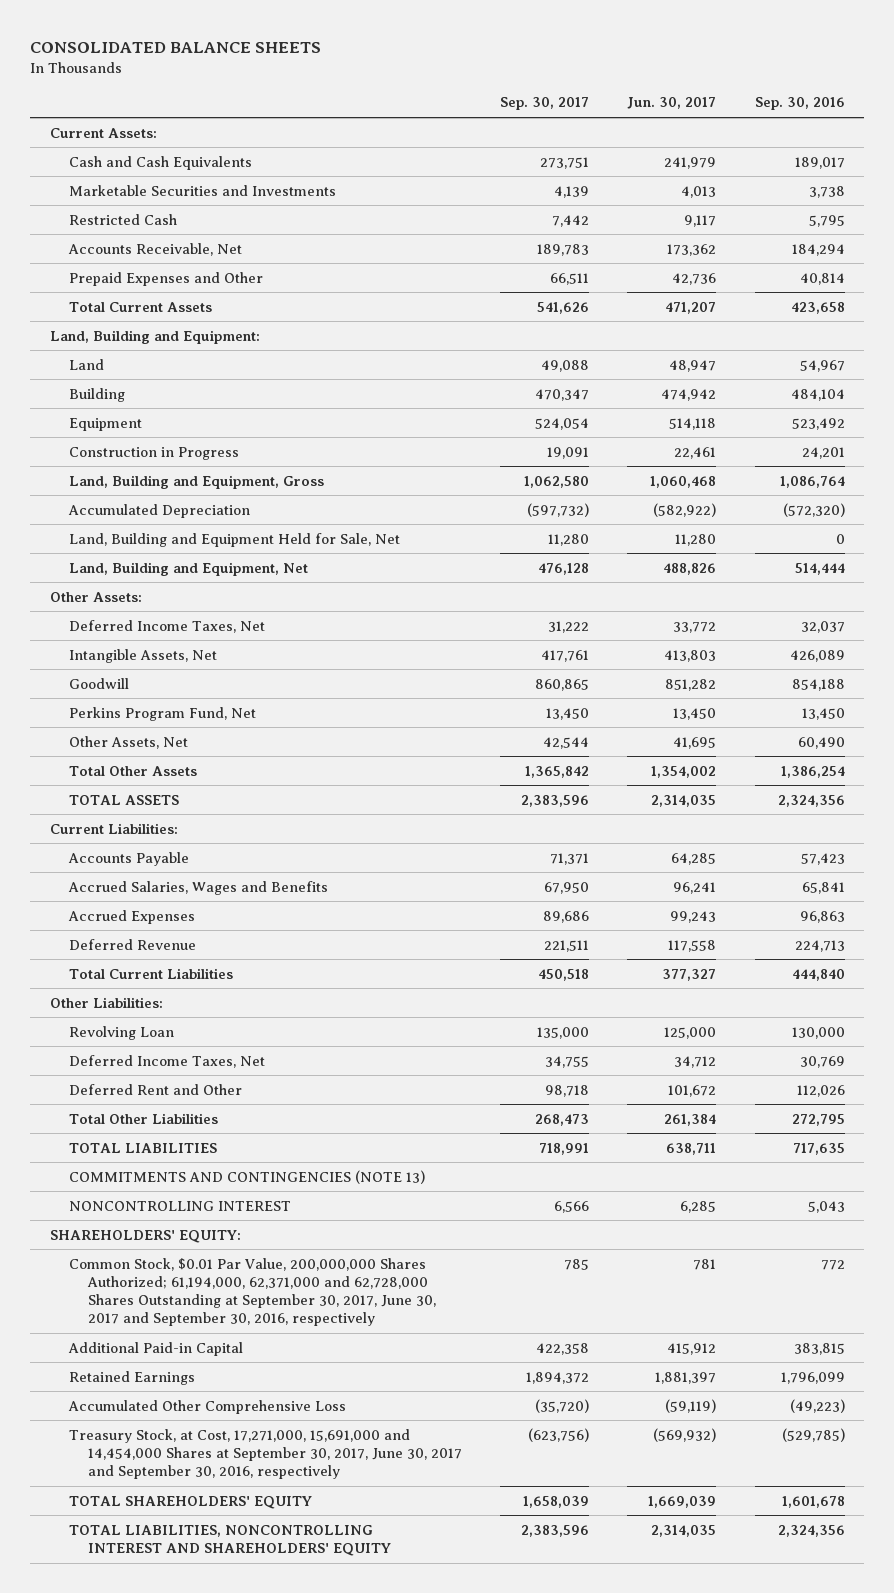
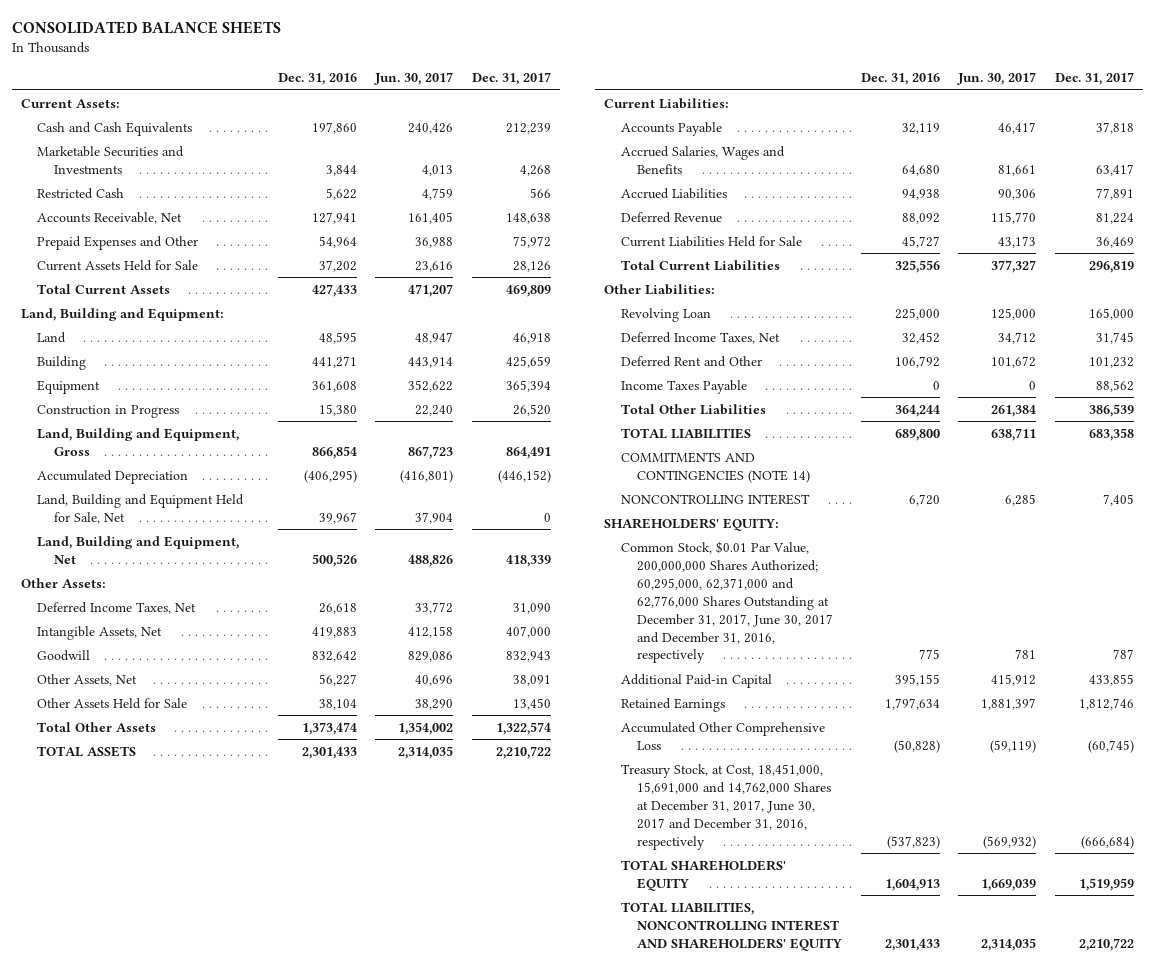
- | Sep. 30, 2017 | Jun. 30, 2017 | Sep. 30, 2016
+ | Dec. 31, 2016 | Jun. 30, 2017 | Dec. 31, 2017
- Cash and Cash Equivalents | 273,751 | 241,979 | 189,017
+ Cash and Cash Equivalents | 197,860 | 240,426 | 212,239
- Restricted Cash | 7,442 | 9,117 | 5,795
- Accounts Receivable, Net | 189,783 | 173,362 | 184,294
- Prepaid Expenses and Other | 66,511 | 42,736 | 40,814
+ Restricted Cash | 5,622 | 4,759 | 566
+ Accounts Receivable, Net | 127,941 | 161,405 | 148,638
+ Prepaid Expenses and Other | 54,964 | 36,988 | 75,972
+ Current Assets Held for Sale | 37,202 | 23,616 | 28,126
- Building | 470,347 | 474,942 | 484,104
- Equipment | 524,054 | 514,118 | 523,492
- Construction in Progress | 19,091 | 22,461 | 24,201
- Land, Building and Equipment, Gross | 1,062,580 | 1,060,468 | 1,086,764
- Accumulated Depreciation | (597,732) | (582,922) | (572,320)
- Land, Building and Equipment Held for Sale, Net | 11,280 | 11,280 | 0
+ Building | 441,271 | 443,914 | 425,659
+ Equipment | 361,608 | 352,622 | 365,394
+ Construction in Progress | 15,380 | 22,240 | 26,520
+ Land, Building and Equipment, Gross | 866,854 | 867,723 | 864,491
+ Accumulated Depreciation | (406,295) | (416,801) | (446,152)
+ Land, Building and Equipment Held for Sale, Net | 39,967 | 37,904 | 0
- Intangible Assets, Net | 417,761 | 413,803 | 426,089
- Goodwill | 860,865 | 851,282 | 854,188
- Perkins Program Fund, Net | 13,450 | 13,450 | 13,450
- Other Assets, Net | 42,544 | 41,695 | 60,490
+ Intangible Assets, Net | 419,883 | 412,158 | 407,000
+ Goodwill | 832,642 | 829,086 | 832,943
+ Other Assets, Net | 56,227 | 40,696 | 38,091
+ Other Assets Held for Sale | 38,104 | 38,290 | 13,450
- Accounts Payable | 71,371 | 64,285 | 57,423
- Accrued Salaries, Wages and Benefits | 67,950 | 96,241 | 65,841
- Accrued Expenses | 89,686 | 99,243 | 96,863
- Deferred Revenue | 221,511 | 117,558 | 224,713
+ Accounts Payable | 32,119 | 46,417 | 37,818
+ Accrued Salaries, Wages and Benefits | 64,680 | 81,661 | 63,417
+ Accrued Liabilities | 94,938 | 90,306 | 77,891
+ Deferred Revenue | 88,092 | 115,770 | 81,224
+ Current Liabilities Held for Sale | 45,727 | 43,173 | 36,469
+ Income Taxes Payable | 0 | 0 | 88,562
- COMMITMENTS AND CONTINGENCIES (NOTE 13)
+ COMMITMENTS AND CONTINGENCIES (NOTE 14)
- Common Stock, $0.01 Par Value, 200,000,000 Shares Authorized; 61,194,000, 62,371,000 and 62,728,000 Shares Outstanding at September 30, 2017, June 30, 2017 and September 30, 2016, respectively | 785 | 781 | 772
+ Common Stock, $0.01 Par Value, 200,000,000 Shares Authorized; 60,295,000, 62,371,000 and 62,776,000 Shares Outstanding at December 31, 2017, June 30, 2017 and December 31, 2016, respectively | 775 | 781 | 787
- Treasury Stock, at Cost, 17,271,000, 15,691,000 and 14,454,000 Shares at September 30, 2017, June 30, 2017 and September 30, 2016, respectively | (623,756) | (569,932) | (529,785)
+ Treasury Stock, at Cost, 18,451,000, 15,691,000 and 14,762,000 Shares at December 31, 2017, June 30, 2017 and December 31, 2016, respectively | (537,823) | (569,932) | (666,684)

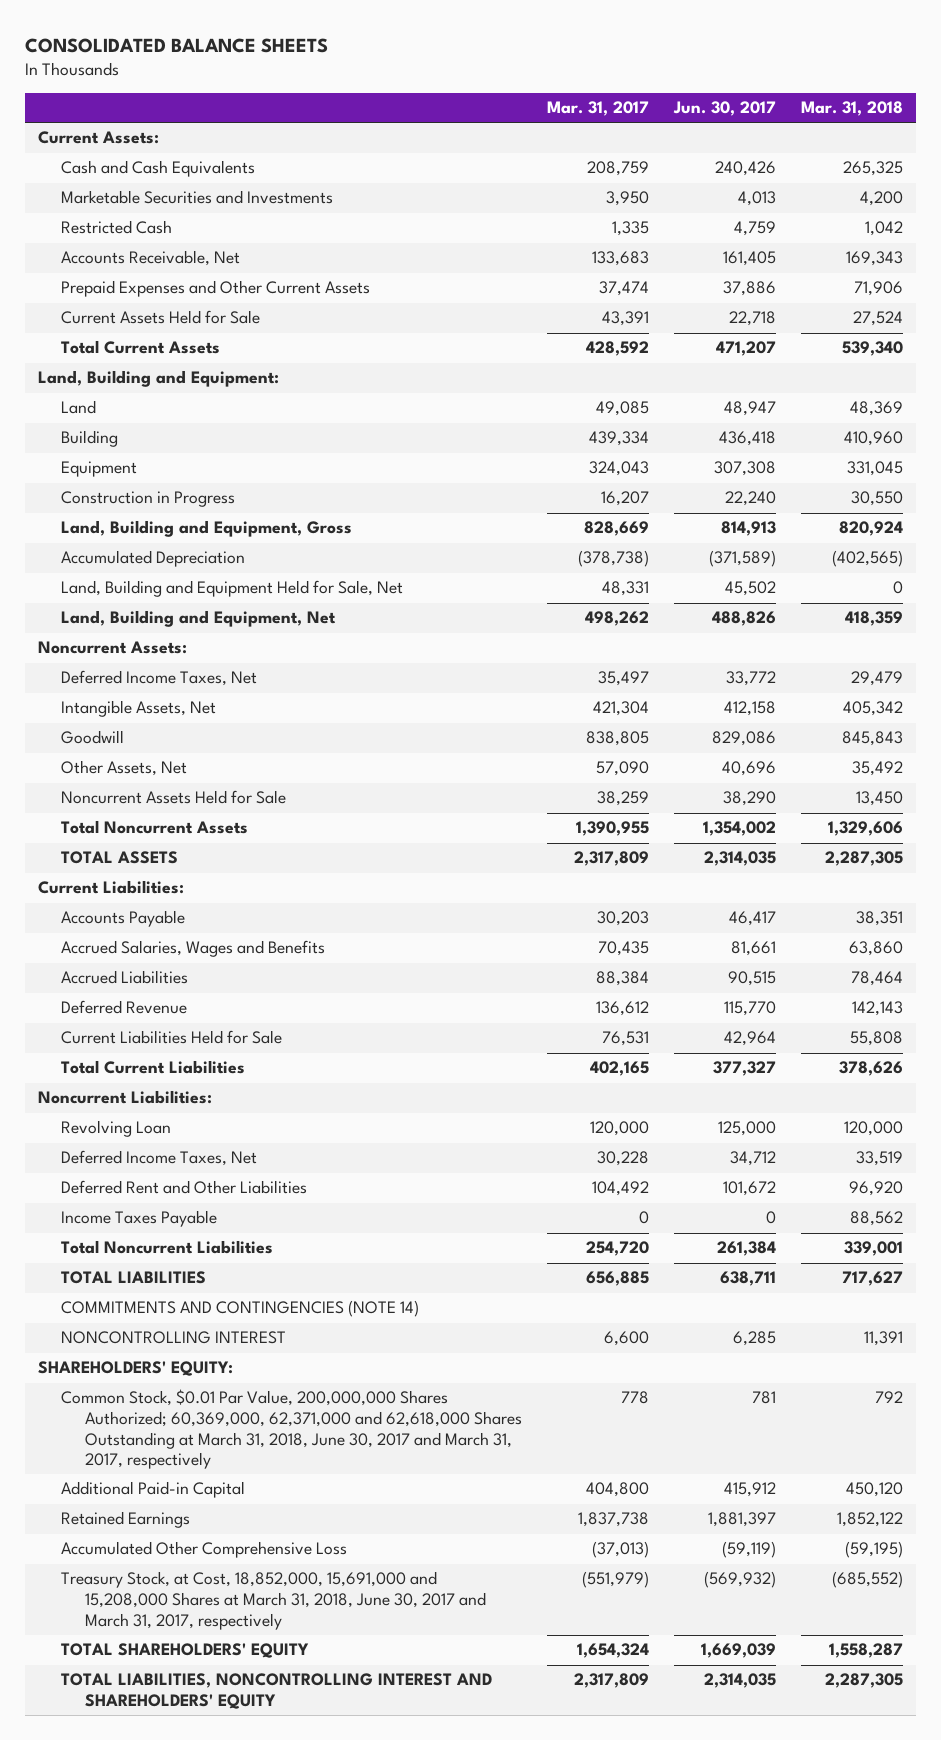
- | Dec. 31, 2016 | Jun. 30, 2017 | Dec. 31, 2017
+ | Mar. 31, 2017 | Jun. 30, 2017 | Mar. 31, 2018
- Prepaid Expenses and Other | 54,964 | 36,988 | 75,972
- Current Assets Held for Sale | 37,202 | 23,616 | 28,126
+ Prepaid Expenses and Other Current Assets | 37,474 | 37,886 | 71,906
+ Current Assets Held for Sale | 43,391 | 22,718 | 27,524
- Building | 441,271 | 443,914 | 425,659
- Equipment | 361,608 | 352,622 | 365,394
+ Building | 439,334 | 436,418 | 410,960
+ Equipment | 324,043 | 307,308 | 331,045
- Land, Building and Equipment, Gross | 866,854 | 867,723 | 864,491
- Accumulated Depreciation | (406,295) | (416,801) | (446,152)
- Land, Building and Equipment Held for Sale, Net | 39,967 | 37,904 | 0
+ Land, Building and Equipment, Gross | 828,669 | 814,913 | 820,924
+ Accumulated Depreciation | (378,738) | (371,589) | (402,565)
+ Land, Building and Equipment Held for Sale, Net | 48,331 | 45,502 | 0
- Other Assets:
+ Noncurrent Assets:
- Other Assets Held for Sale | 38,104 | 38,290 | 13,450
- Total Other Assets | 1,373,474 | 1,354,002 | 1,322,574
+ Noncurrent Assets Held for Sale | 38,259 | 38,290 | 13,450
+ Total Noncurrent Assets | 1,390,955 | 1,354,002 | 1,329,606
- Accrued Liabilities | 94,938 | 90,306 | 77,891
+ Accrued Liabilities | 88,384 | 90,515 | 78,464
- Current Liabilities Held for Sale | 45,727 | 43,173 | 36,469
+ Current Liabilities Held for Sale | 76,531 | 42,964 | 55,808
- Other Liabilities:
+ Noncurrent Liabilities:
- Deferred Rent and Other | 106,792 | 101,672 | 101,232
+ Deferred Rent and Other Liabilities | 104,492 | 101,672 | 96,920
- Total Other Liabilities | 364,244 | 261,384 | 386,539
+ Total Noncurrent Liabilities | 254,720 | 261,384 | 339,001
- Common Stock, $0.01 Par Value, 200,000,000 Shares Authorized; 60,295,000, 62,371,000 and 62,776,000 Shares Outstanding at December 31, 2017, June 30, 2017 and December 31, 2016, respectively | 775 | 781 | 787
+ Common Stock, $0.01 Par Value, 200,000,000 Shares Authorized; 60,369,000, 62,371,000 and 62,618,000 Shares Outstanding at March 31, 2018, June 30, 2017 and March 31, 2017, respectively | 778 | 781 | 792
- Treasury Stock, at Cost, 18,451,000, 15,691,000 and 14,762,000 Shares at December 31, 2017, June 30, 2017 and December 31, 2016, respectively | (537,823) | (569,932) | (666,684)
+ Treasury Stock, at Cost, 18,852,000, 15,691,000 and 15,208,000 Shares at March 31, 2018, June 30, 2017 and March 31, 2017, respectively | (551,979) | (569,932) | (685,552)

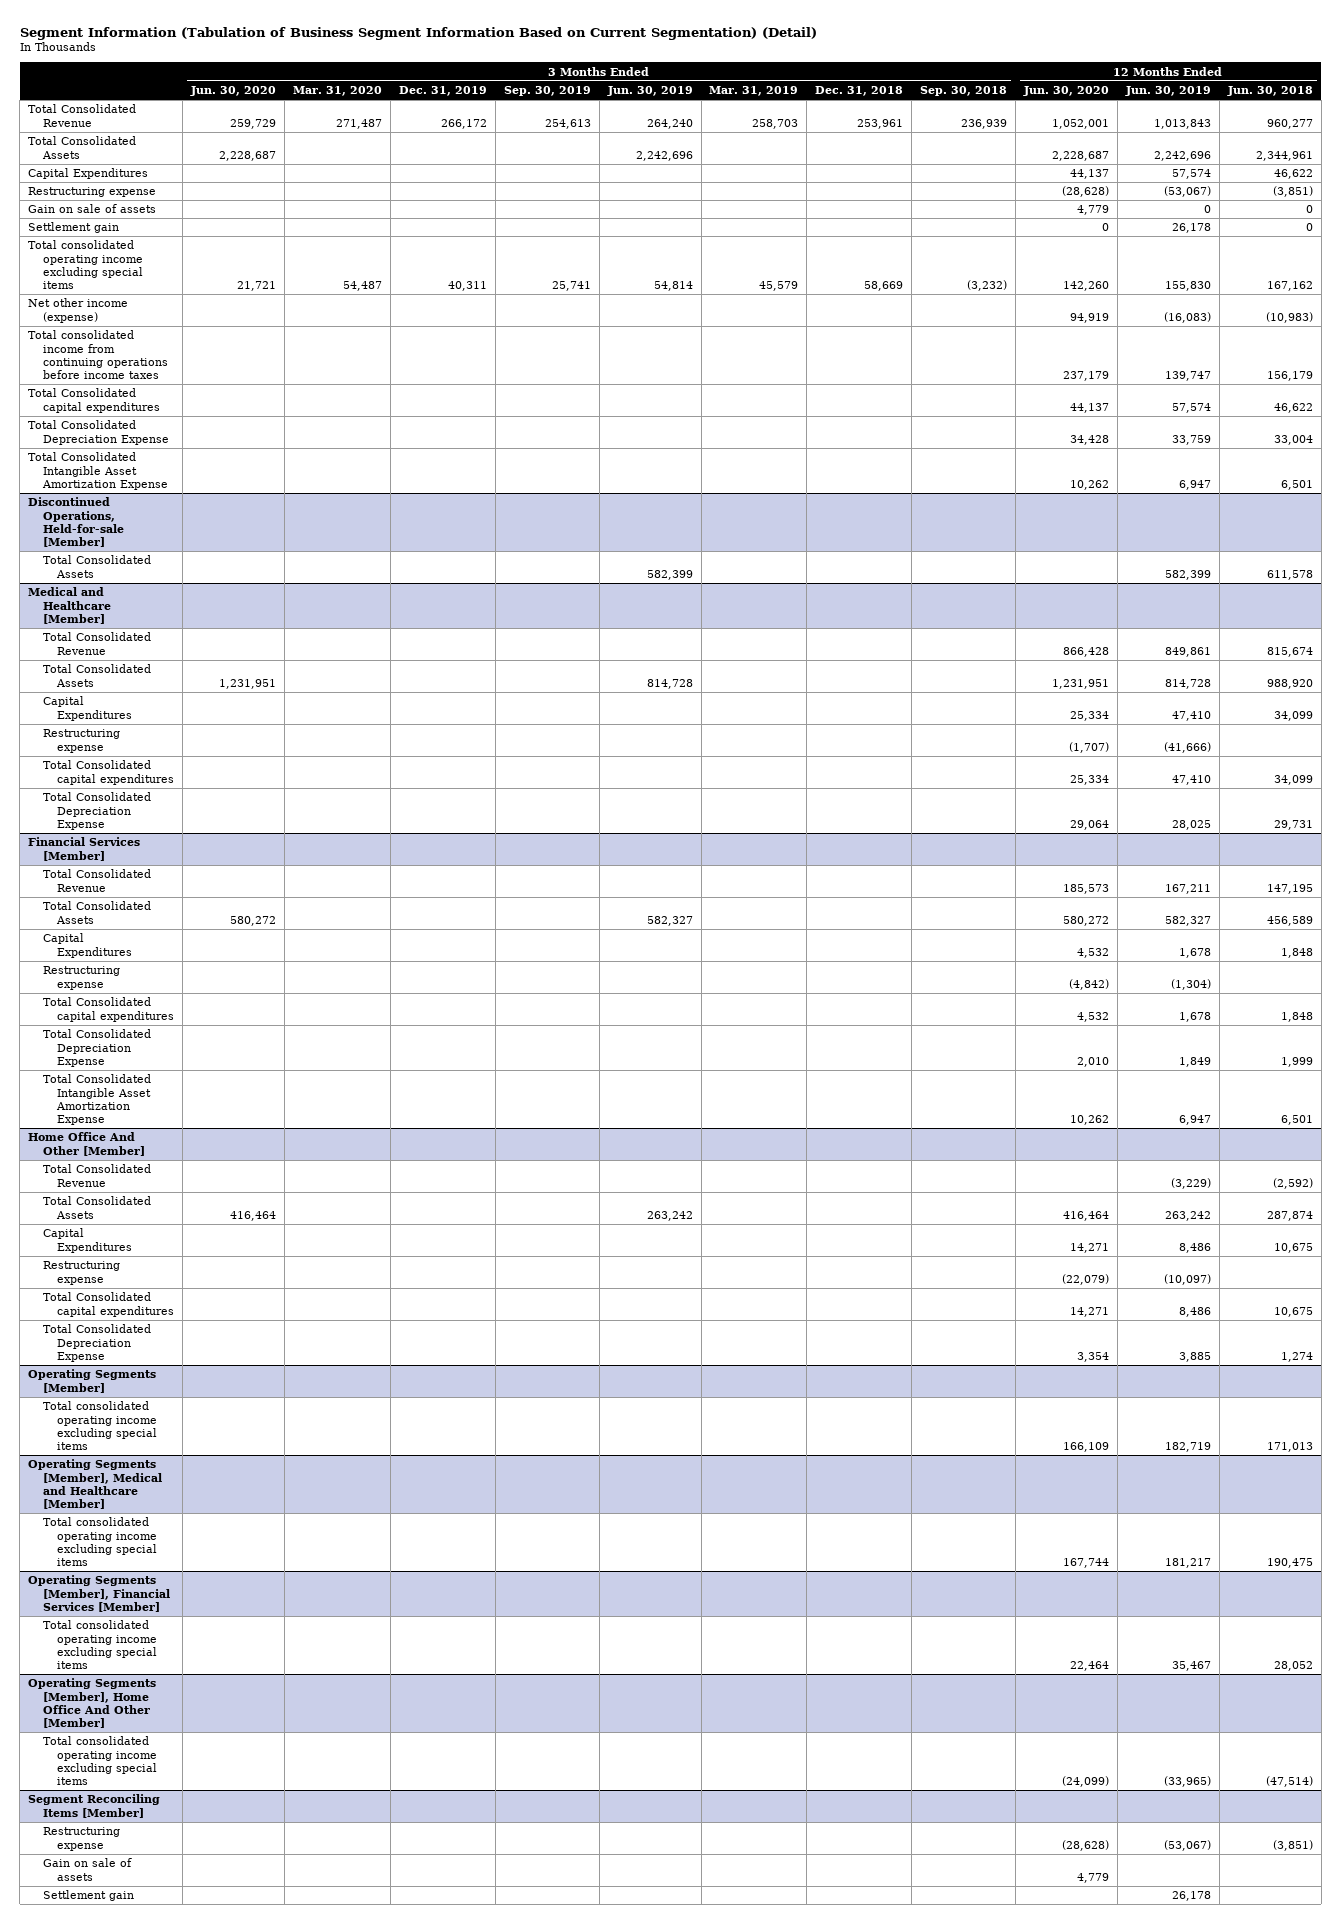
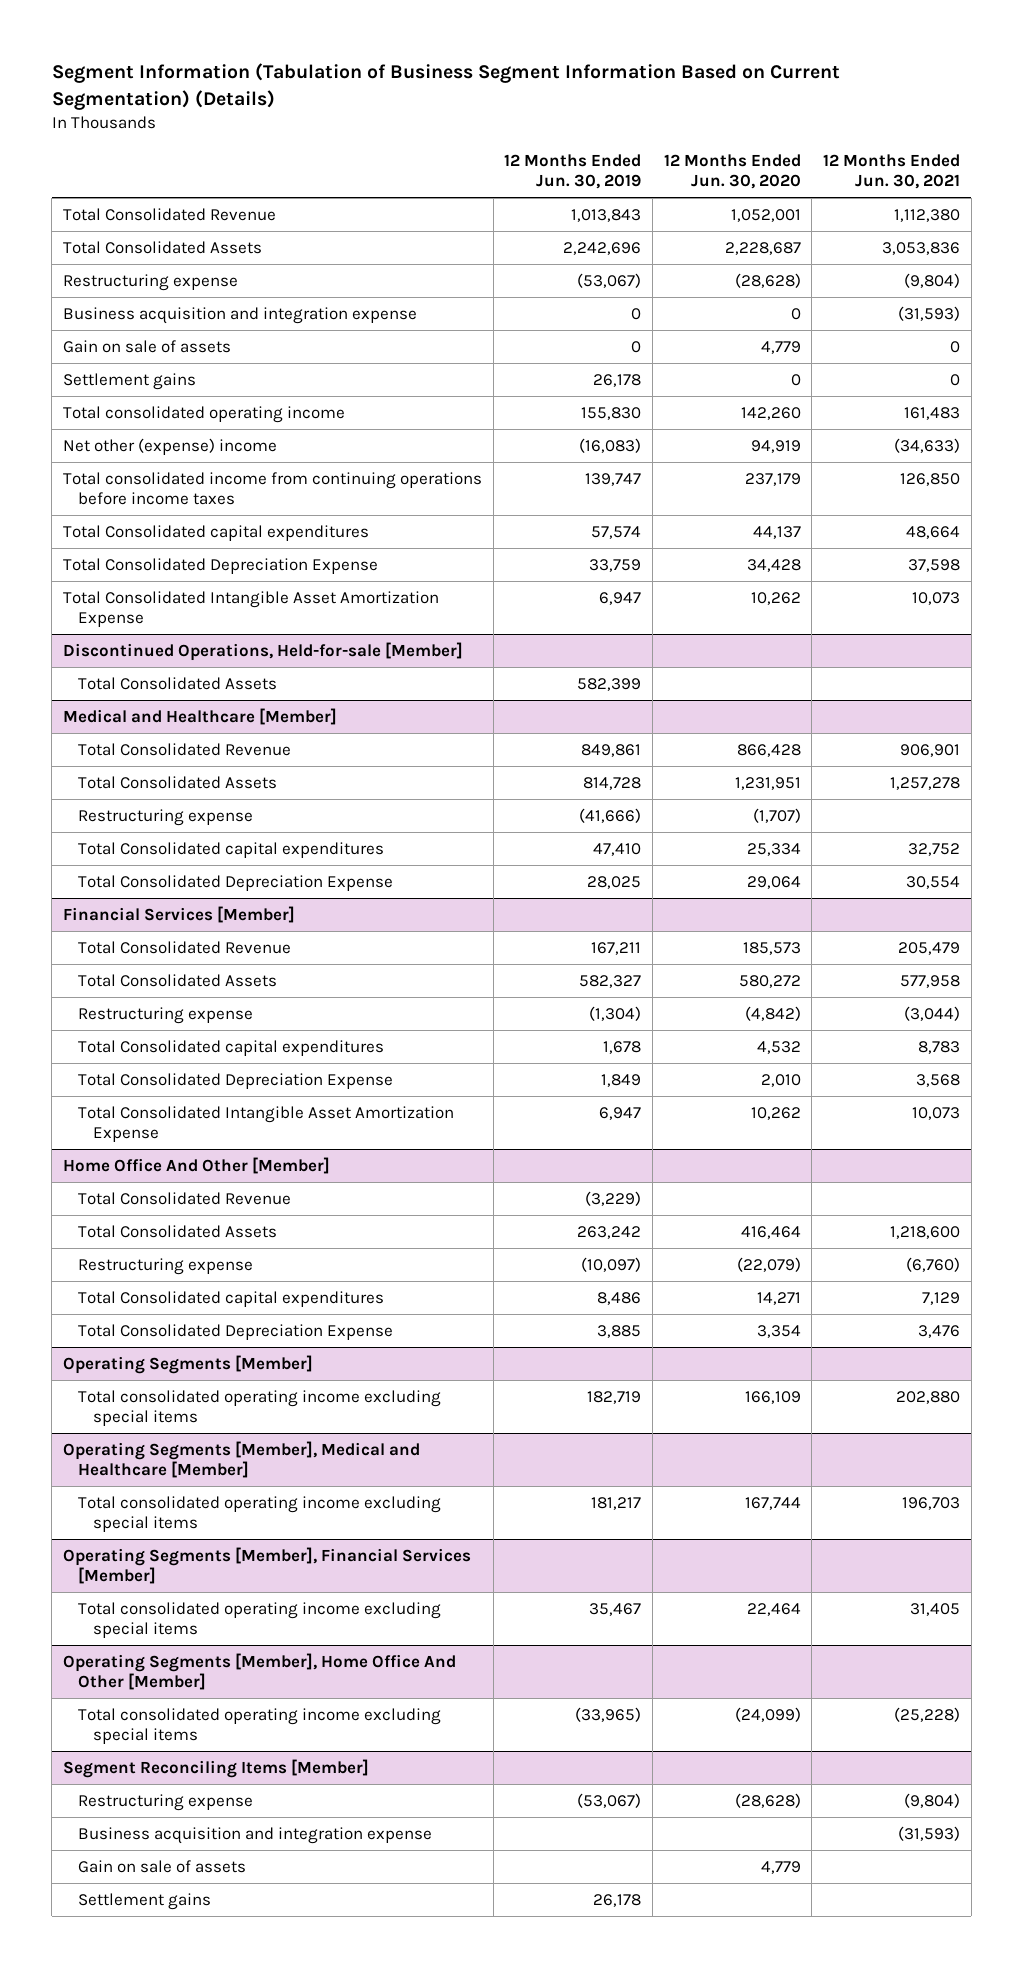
- Segment Information (Tabulation of Business Segment Information Based on Current Segmentation) (Detail)
+ Segment Information (Tabulation of Business Segment Information Based on Current Segmentation) (Details)
- | 3 Months Ended Jun. 30, 2020 | 3 Months Ended Mar. 31, 2020 | 3 Months Ended Dec. 31, 2019 | 3 Months Ended Sep. 30, 2019 | 3 Months Ended Jun. 30, 2019 | 3 Months Ended Mar. 31, 2019 | 3 Months Ended Dec. 31, 2018 | 3 Months Ended Sep. 30, 2018 | 12 Months Ended Jun. 30, 2020 | 12 Months Ended Jun. 30, 2019 | 12 Months Ended Jun. 30, 2018
+ | 12 Months Ended Jun. 30, 2019 | 12 Months Ended Jun. 30, 2020 | 12 Months Ended Jun. 30, 2021
- Capital Expenditures | | | | | | | | | 44,137 | 57,574 | 46,622
+ Business acquisition and integration expense | 0 | 0 | (31,593)
- Settlement gain | | | | | | | | | 0 | 26,178 | 0
- Total consolidated operating income excluding special items | 21,721 | 54,487 | 40,311 | 25,741 | 54,814 | 45,579 | 58,669 | (3,232) | 142,260 | 155,830 | 167,162
- Net other income (expense) | | | | | | | | | 94,919 | (16,083) | (10,983)
+ Settlement gains | 26,178 | 0 | 0
+ Total consolidated operating income | 155,830 | 142,260 | 161,483
+ Net other (expense) income | (16,083) | 94,919 | (34,633)
@ Medical and Healthcare [Member]
- Capital Expenditures | | | | | | | | | 25,334 | 47,410 | 34,099
@ Financial Services [Member]
- Capital Expenditures | | | | | | | | | 4,532 | 1,678 | 1,848
@ Home Office And Other [Member]
- Capital Expenditures | | | | | | | | | 14,271 | 8,486 | 10,675
@ Segment Reconciling Items [Member]
+ Business acquisition and integration expense | | | (31,593)
- Settlement gain | | | | | | | | | | 26,178 |
+ Settlement gains | 26,178 | |

